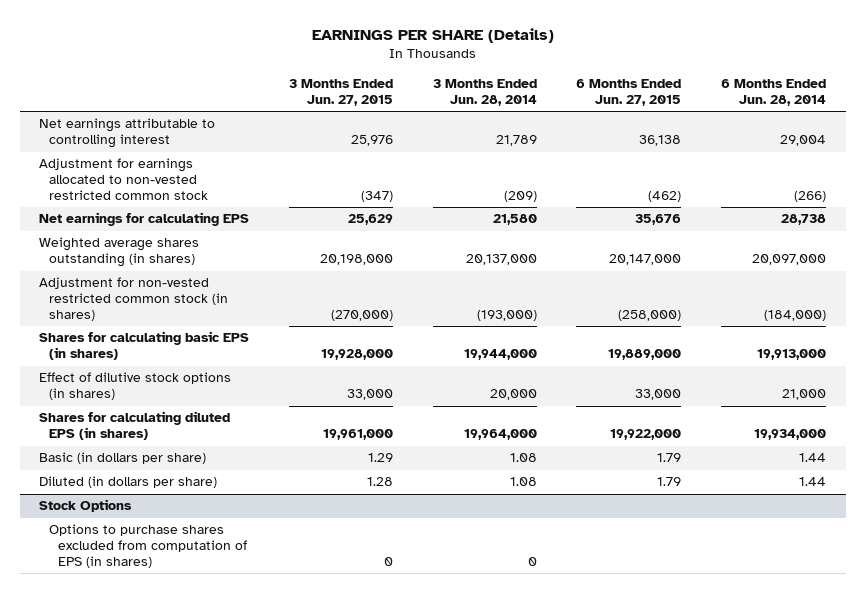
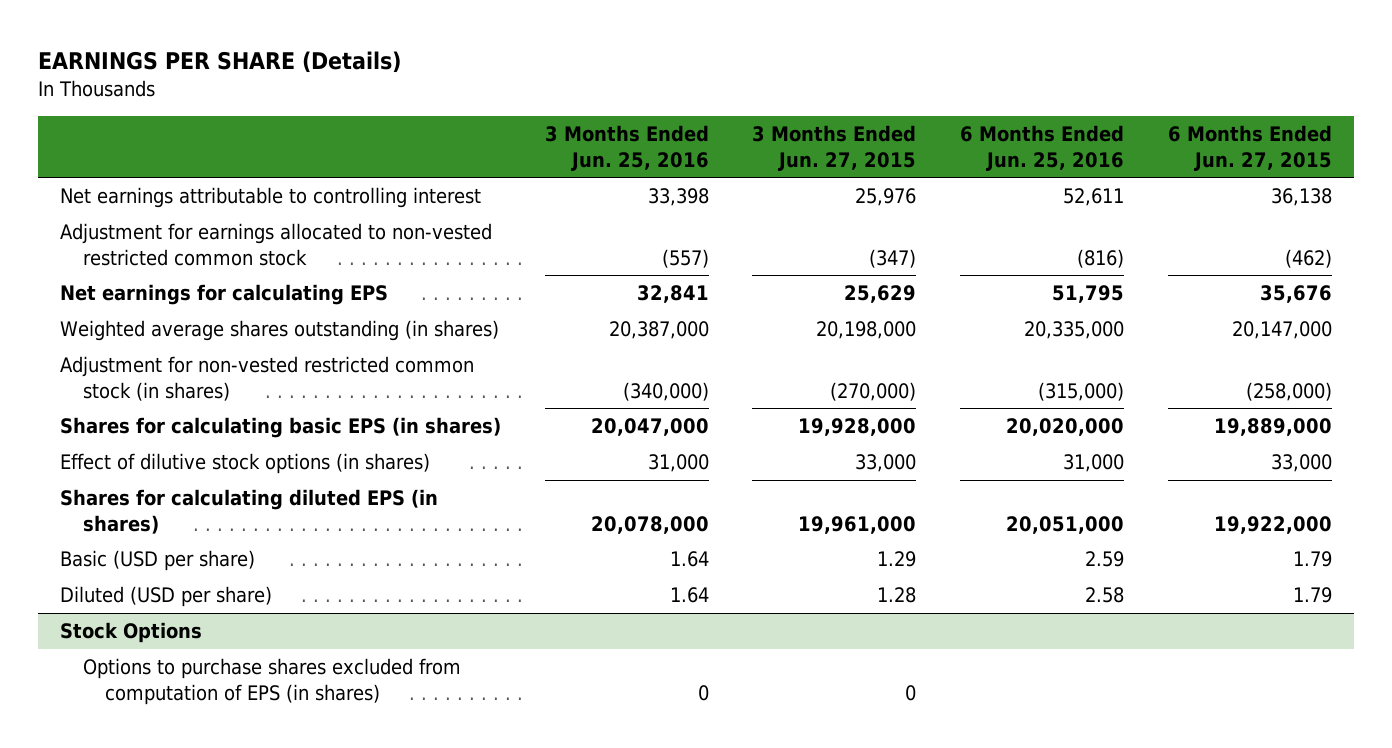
- | 3 Months Ended Jun. 27, 2015 | 3 Months Ended Jun. 28, 2014 | 6 Months Ended Jun. 27, 2015 | 6 Months Ended Jun. 28, 2014
+ | 3 Months Ended Jun. 25, 2016 | 3 Months Ended Jun. 27, 2015 | 6 Months Ended Jun. 25, 2016 | 6 Months Ended Jun. 27, 2015
- Basic (in dollars per share) | 1.29 | 1.08 | 1.79 | 1.44
- Diluted (in dollars per share) | 1.28 | 1.08 | 1.79 | 1.44
+ Basic (USD per share) | 1.64 | 1.29 | 2.59 | 1.79
+ Diluted (USD per share) | 1.64 | 1.28 | 2.58 | 1.79

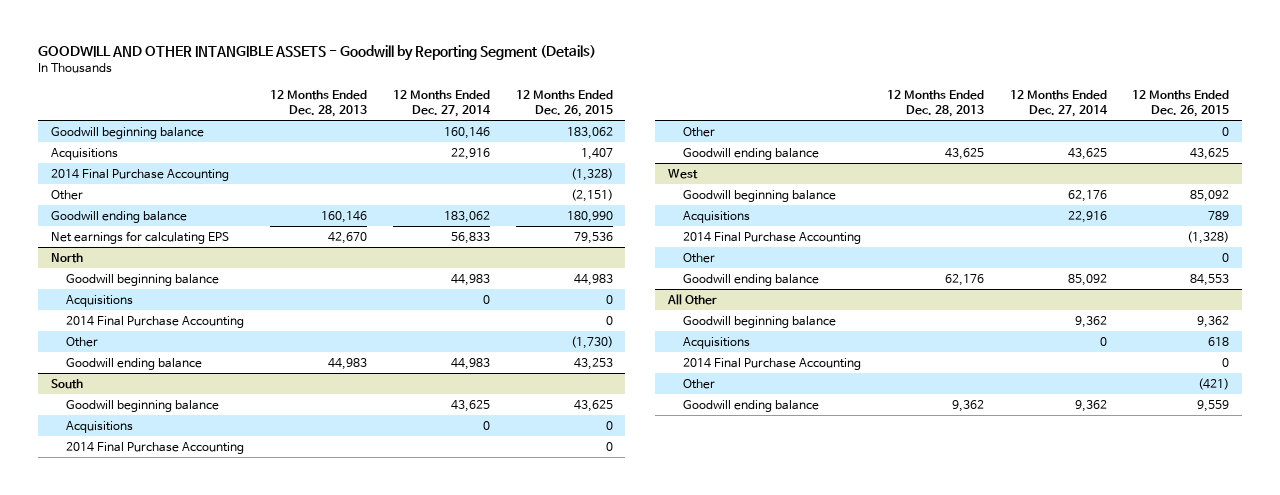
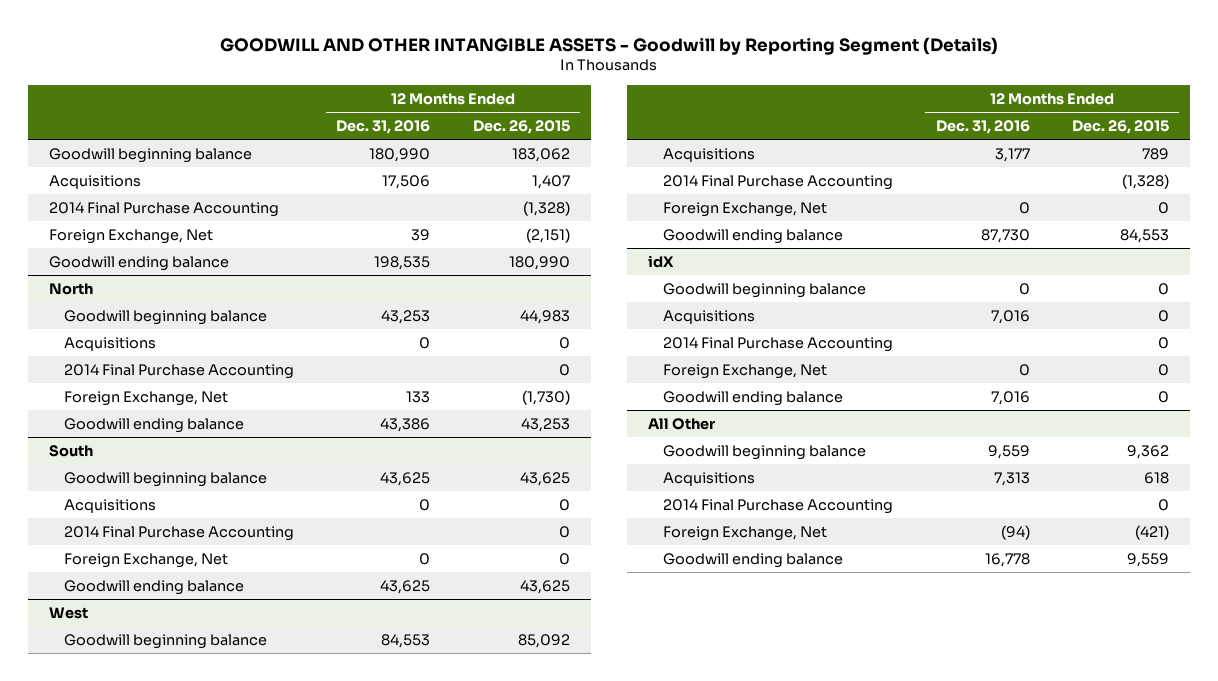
- | 12 Months Ended Dec. 28, 2013 | 12 Months Ended Dec. 27, 2014 | 12 Months Ended Dec. 26, 2015
+ | 12 Months Ended Dec. 31, 2016 | 12 Months Ended Dec. 26, 2015
- Other | | | (2,151)
+ Foreign Exchange, Net | 39 | (2,151)
- Net earnings for calculating EPS | 42,670 | 56,833 | 79,536
@ North
- Other | | | (1,730)
+ Foreign Exchange, Net | 133 | (1,730)
@ South
- Other | | | 0
+ Foreign Exchange, Net | 0 | 0
@ West
- Other | | | 0
+ Foreign Exchange, Net | 0 | 0
+ idX
+ Goodwill beginning balance | 0 | 0
+ Acquisitions | 7,016 | 0
+ 2014 Final Purchase Accounting | | 0
+ Foreign Exchange, Net | 0 | 0
+ Goodwill ending balance | 7,016 | 0
@ All Other
- Other | | | (421)
+ Foreign Exchange, Net | (94) | (421)

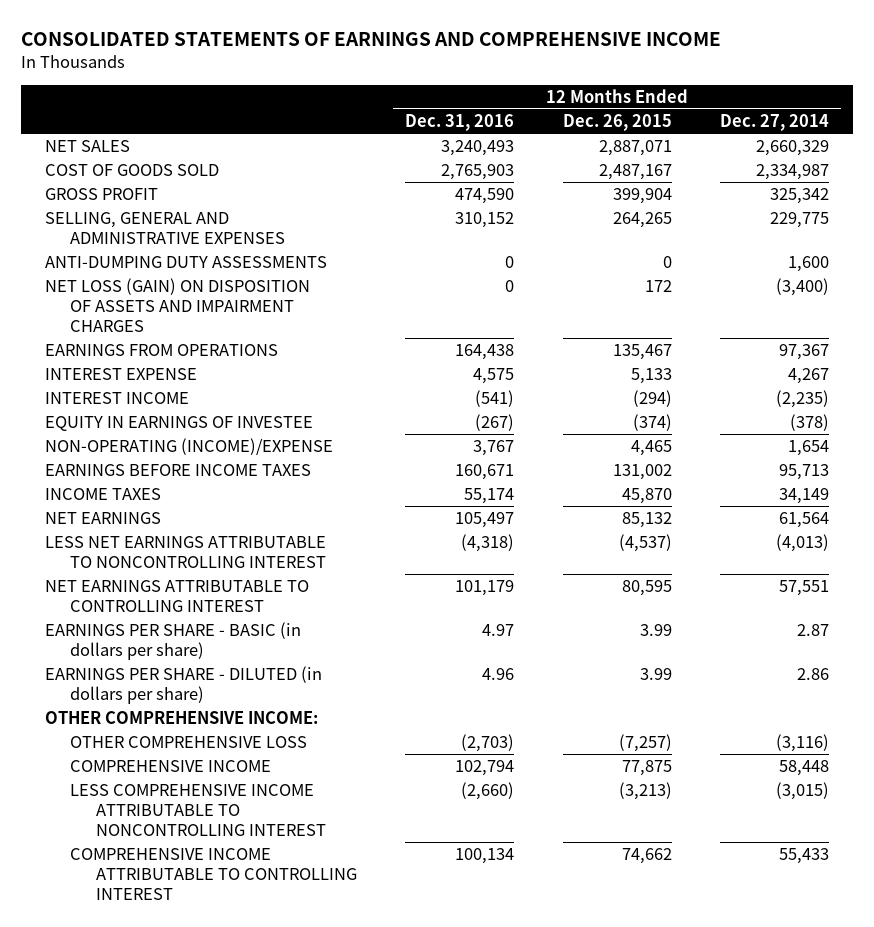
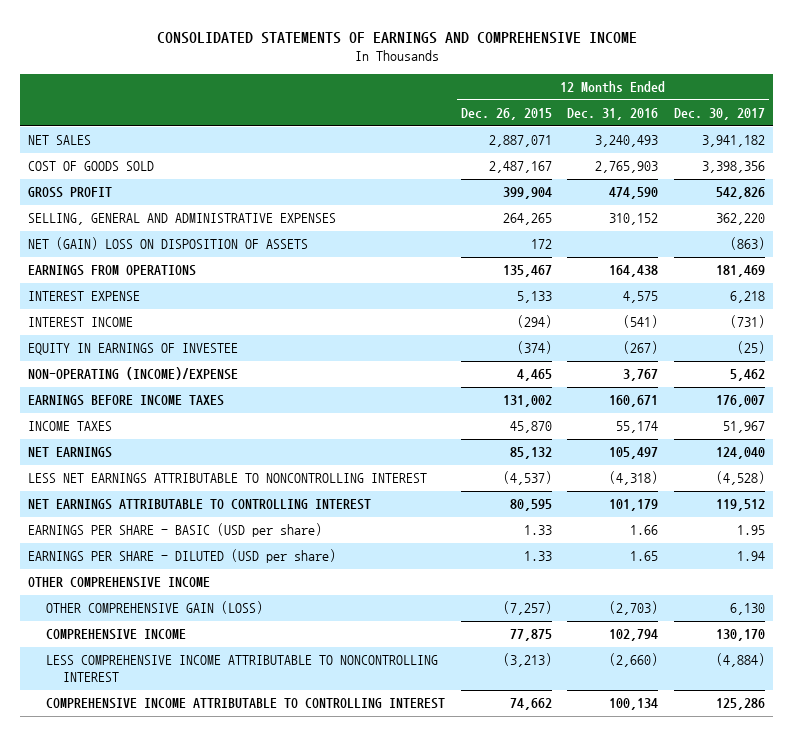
- | 12 Months Ended Dec. 31, 2016 | 12 Months Ended Dec. 26, 2015 | 12 Months Ended Dec. 27, 2014
+ | 12 Months Ended Dec. 26, 2015 | 12 Months Ended Dec. 31, 2016 | 12 Months Ended Dec. 30, 2017
- ANTI-DUMPING DUTY ASSESSMENTS | 0 | 0 | 1,600
- NET LOSS (GAIN) ON DISPOSITION OF ASSETS AND IMPAIRMENT CHARGES | 0 | 172 | (3,400)
+ NET (GAIN) LOSS ON DISPOSITION OF ASSETS | 172 | | (863)
- EARNINGS PER SHARE - BASIC (in dollars per share) | 4.97 | 3.99 | 2.87
- EARNINGS PER SHARE - DILUTED (in dollars per share) | 4.96 | 3.99 | 2.86
- OTHER COMPREHENSIVE INCOME:
- OTHER COMPREHENSIVE LOSS | (2,703) | (7,257) | (3,116)
+ EARNINGS PER SHARE - BASIC (USD per share) | 1.33 | 1.66 | 1.95
+ EARNINGS PER SHARE - DILUTED (USD per share) | 1.33 | 1.65 | 1.94
+ OTHER COMPREHENSIVE INCOME
+ OTHER COMPREHENSIVE GAIN (LOSS) | (7,257) | (2,703) | 6,130

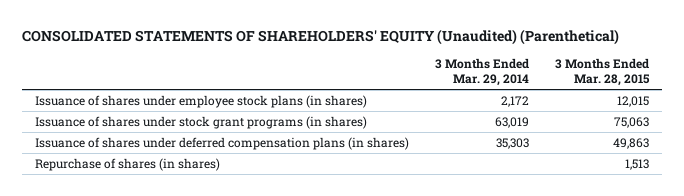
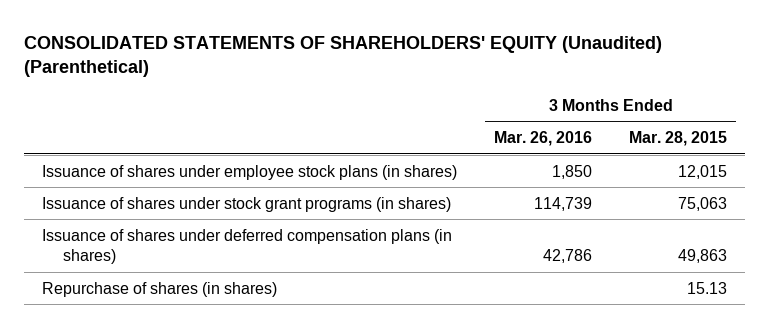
- | 3 Months Ended Mar. 29, 2014 | 3 Months Ended Mar. 28, 2015
+ | 3 Months Ended Mar. 26, 2016 | 3 Months Ended Mar. 28, 2015
- Repurchase of shares (in shares) | | 1,513
+ Repurchase of shares (in shares) | | 15.13

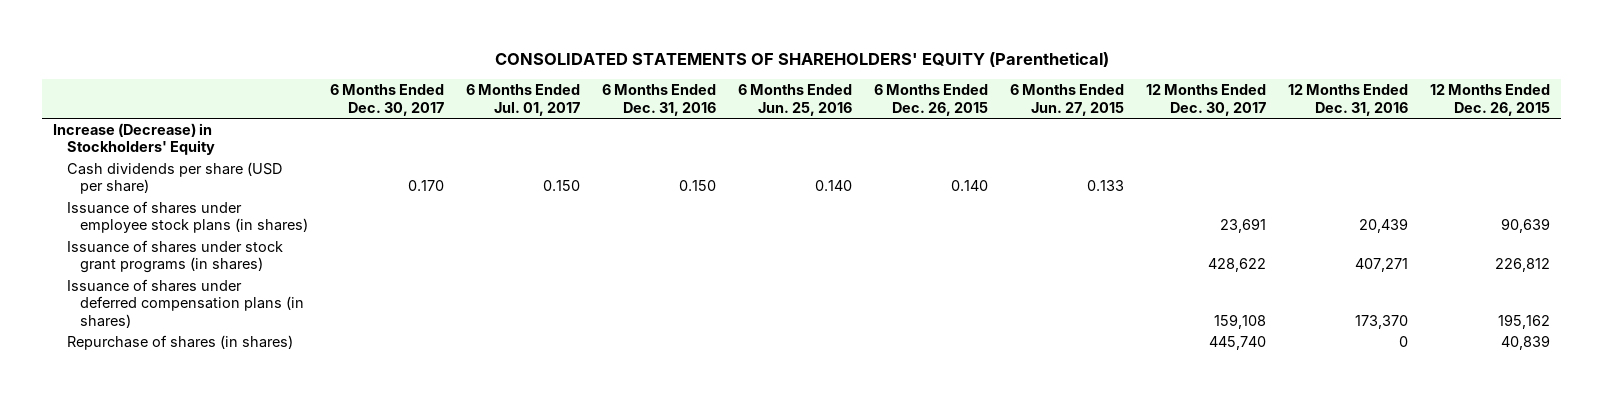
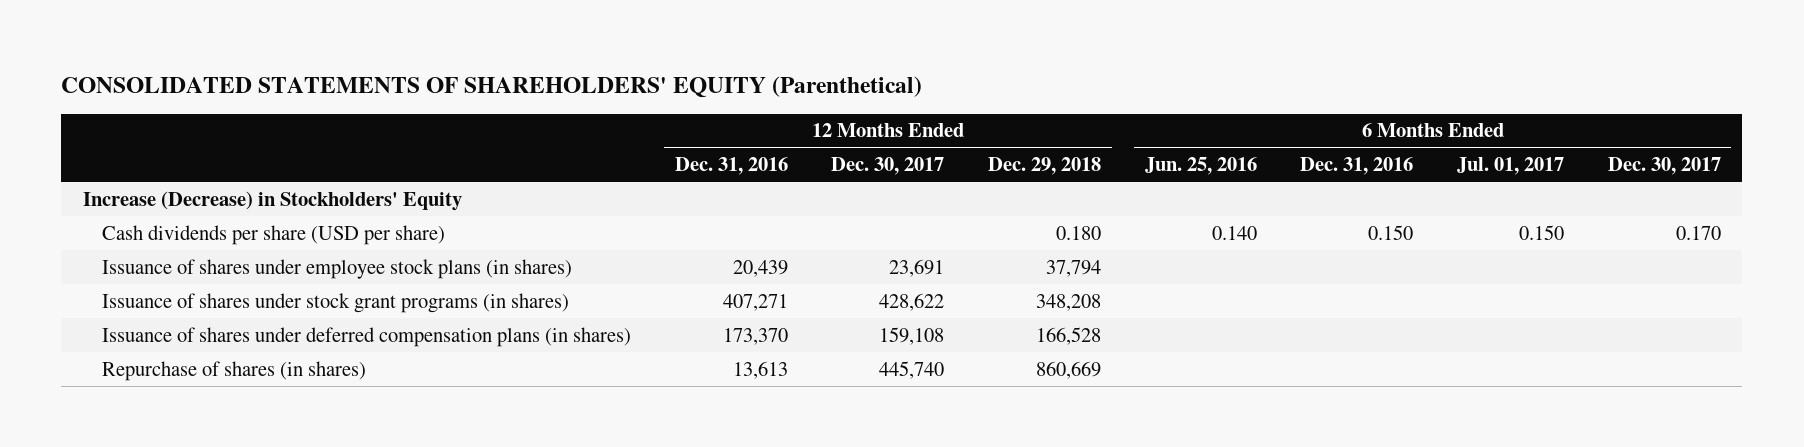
- | 6 Months Ended Dec. 30, 2017 | 6 Months Ended Jul. 01, 2017 | 6 Months Ended Dec. 31, 2016 | 6 Months Ended Jun. 25, 2016 | 6 Months Ended Dec. 26, 2015 | 6 Months Ended Jun. 27, 2015 | 12 Months Ended Dec. 30, 2017 | 12 Months Ended Dec. 31, 2016 | 12 Months Ended Dec. 26, 2015
+ | 12 Months Ended Dec. 31, 2016 | 12 Months Ended Dec. 30, 2017 | 12 Months Ended Dec. 29, 2018 | 6 Months Ended Jun. 25, 2016 | 6 Months Ended Dec. 31, 2016 | 6 Months Ended Jul. 01, 2017 | 6 Months Ended Dec. 30, 2017
- Repurchase of shares (in shares) | | | | | | | 445,740 | 0 | 40,839
+ Repurchase of shares (in shares) | 13,613 | 445,740 | 860,669 | | | |

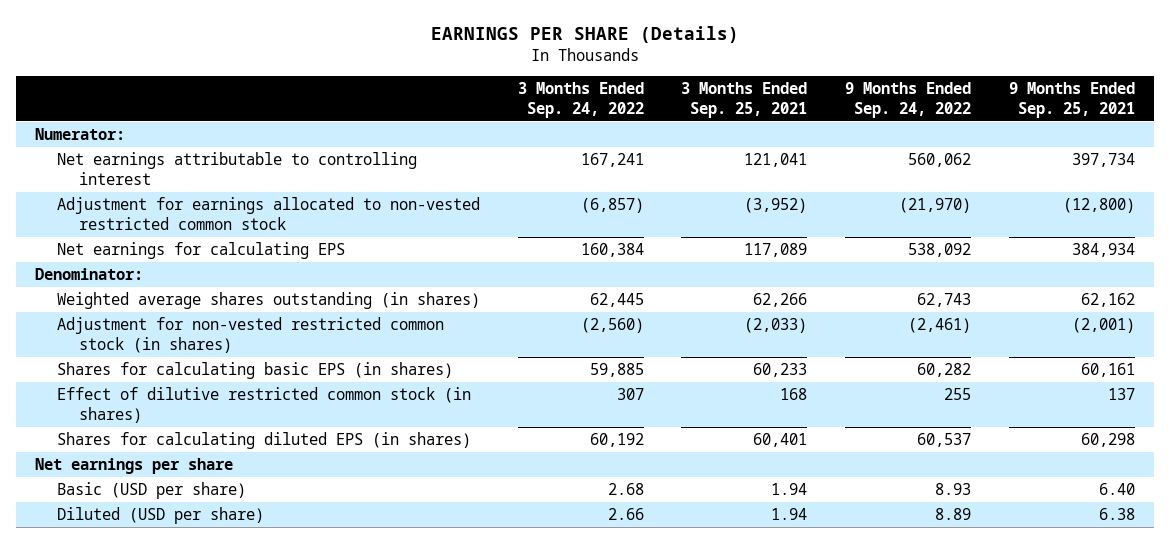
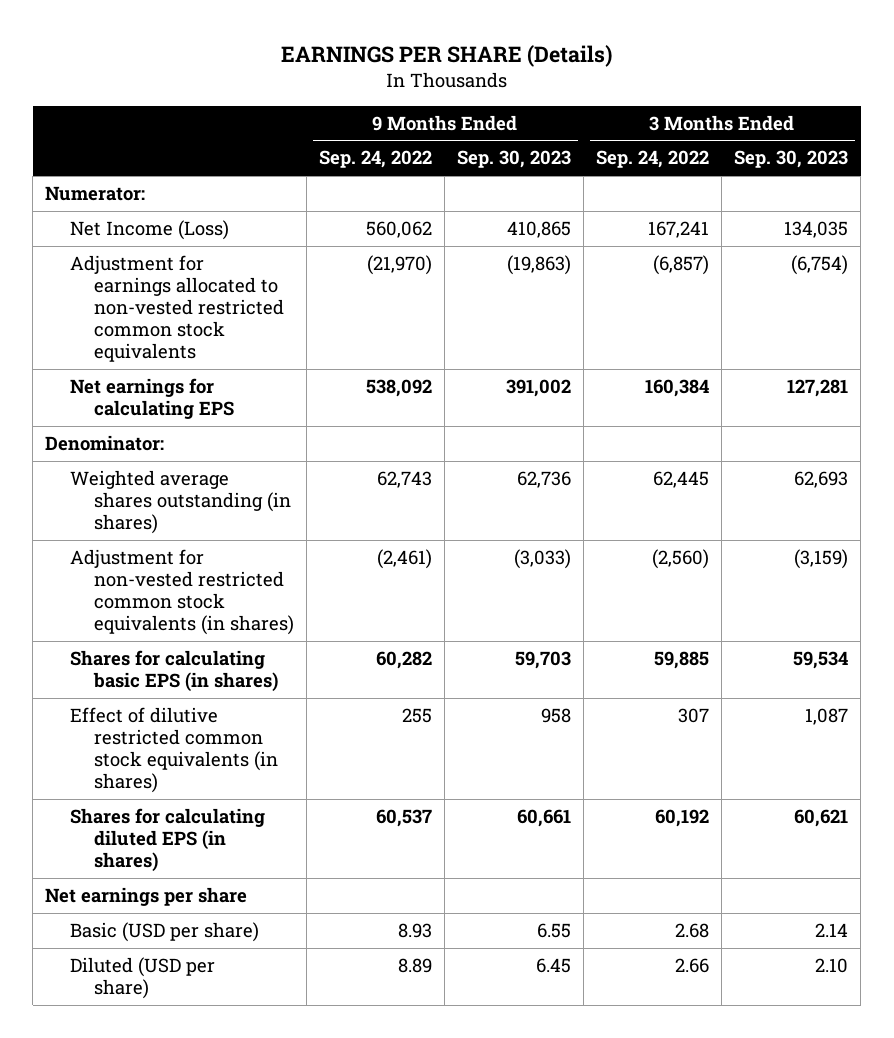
- | 3 Months Ended Sep. 24, 2022 | 3 Months Ended Sep. 25, 2021 | 9 Months Ended Sep. 24, 2022 | 9 Months Ended Sep. 25, 2021
+ | 9 Months Ended Sep. 24, 2022 | 9 Months Ended Sep. 30, 2023 | 3 Months Ended Sep. 24, 2022 | 3 Months Ended Sep. 30, 2023
- Net earnings attributable to controlling interest | 167,241 | 121,041 | 560,062 | 397,734
- Adjustment for earnings allocated to non-vested restricted common stock | (6,857) | (3,952) | (21,970) | (12,800)
+ Net Income (Loss) | 560,062 | 410,865 | 167,241 | 134,035
+ Adjustment for earnings allocated to non-vested restricted common stock equivalents | (21,970) | (19,863) | (6,857) | (6,754)
- Adjustment for non-vested restricted common stock (in shares) | (2,560) | (2,033) | (2,461) | (2,001)
+ Adjustment for non-vested restricted common stock equivalents (in shares) | (2,461) | (3,033) | (2,560) | (3,159)
- Effect of dilutive restricted common stock (in shares) | 307 | 168 | 255 | 137
+ Effect of dilutive restricted common stock equivalents (in shares) | 255 | 958 | 307 | 1,087

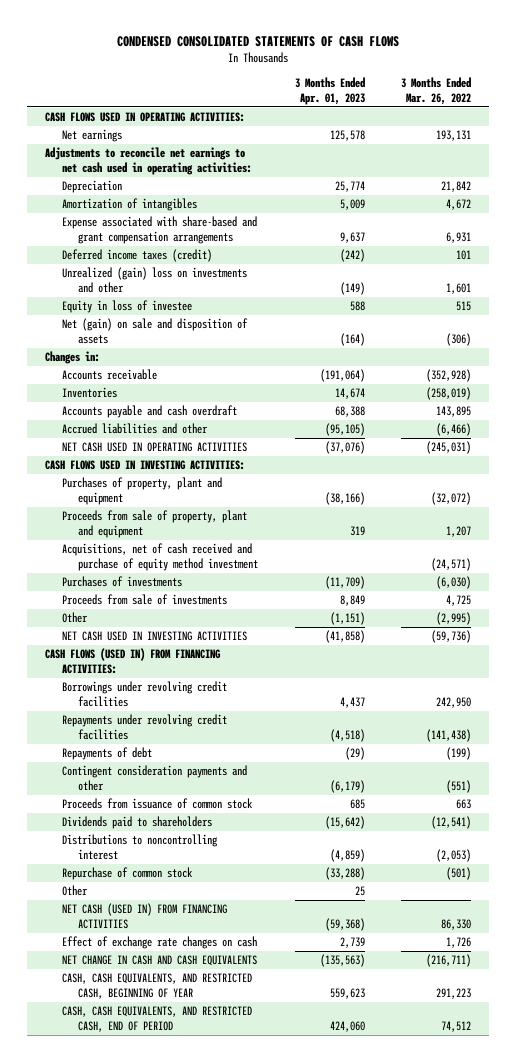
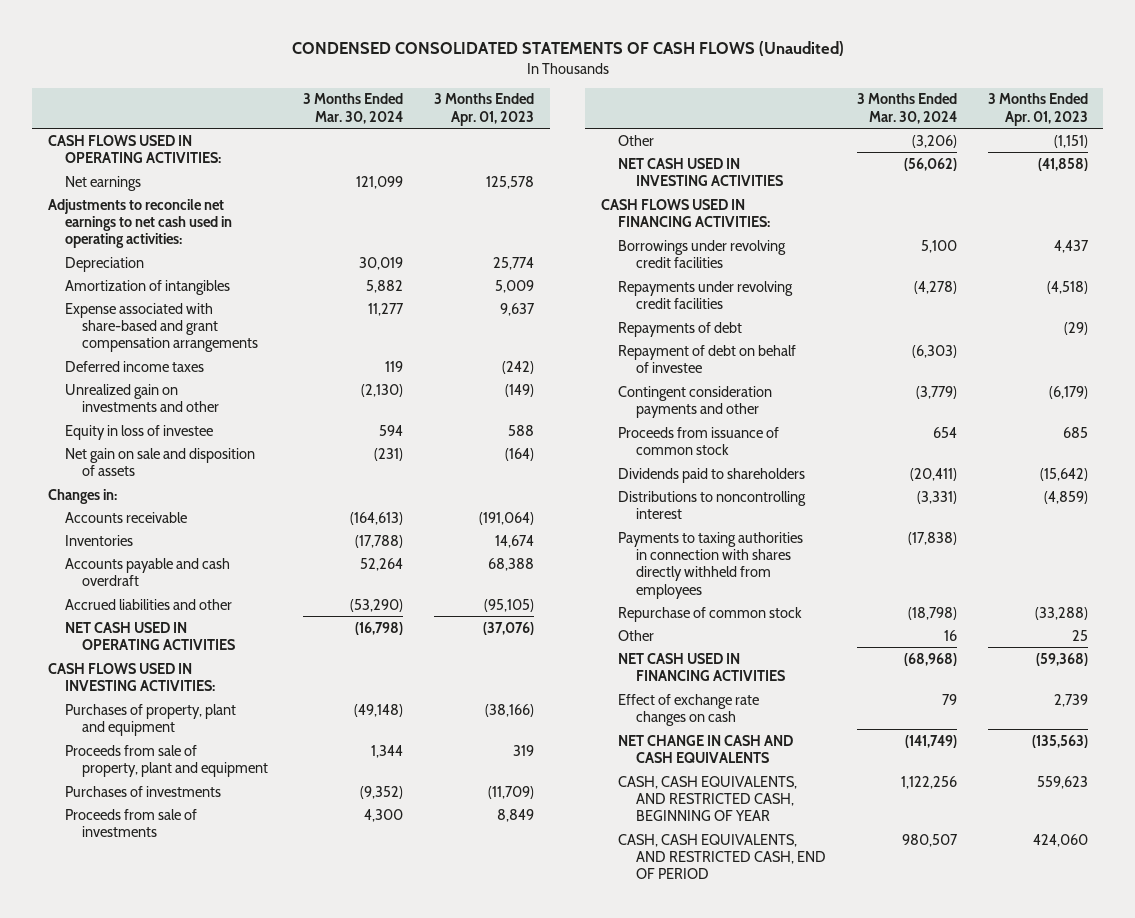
- CONDENSED CONSOLIDATED STATEMENTS OF CASH FLOWS
+ CONDENSED CONSOLIDATED STATEMENTS OF CASH FLOWS (Unaudited)
- | 3 Months Ended Apr. 01, 2023 | 3 Months Ended Mar. 26, 2022
+ | 3 Months Ended Mar. 30, 2024 | 3 Months Ended Apr. 01, 2023
- Deferred income taxes (credit) | (242) | 101
- Unrealized (gain) loss on investments and other | (149) | 1,601
+ Deferred income taxes | 119 | (242)
+ Unrealized gain on investments and other | (2,130) | (149)
- Net (gain) on sale and disposition of assets | (164) | (306)
+ Net gain on sale and disposition of assets | (231) | (164)
- Acquisitions, net of cash received and purchase of equity method investment | | (24,571)
- CASH FLOWS (USED IN) FROM FINANCING ACTIVITIES:
+ CASH FLOWS USED IN FINANCING ACTIVITIES:
+ Repayment of debt on behalf of investee | (6,303) |
+ Payments to taxing authorities in connection with shares directly withheld from employees | (17,838) |
- NET CASH (USED IN) FROM FINANCING ACTIVITIES | (59,368) | 86,330
+ NET CASH USED IN FINANCING ACTIVITIES | (68,968) | (59,368)

